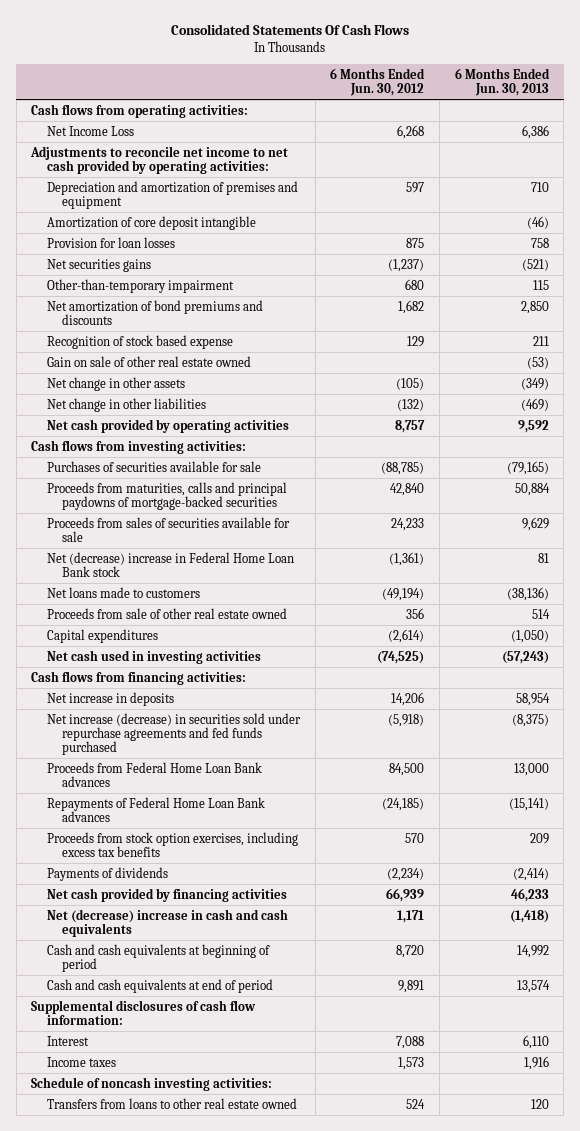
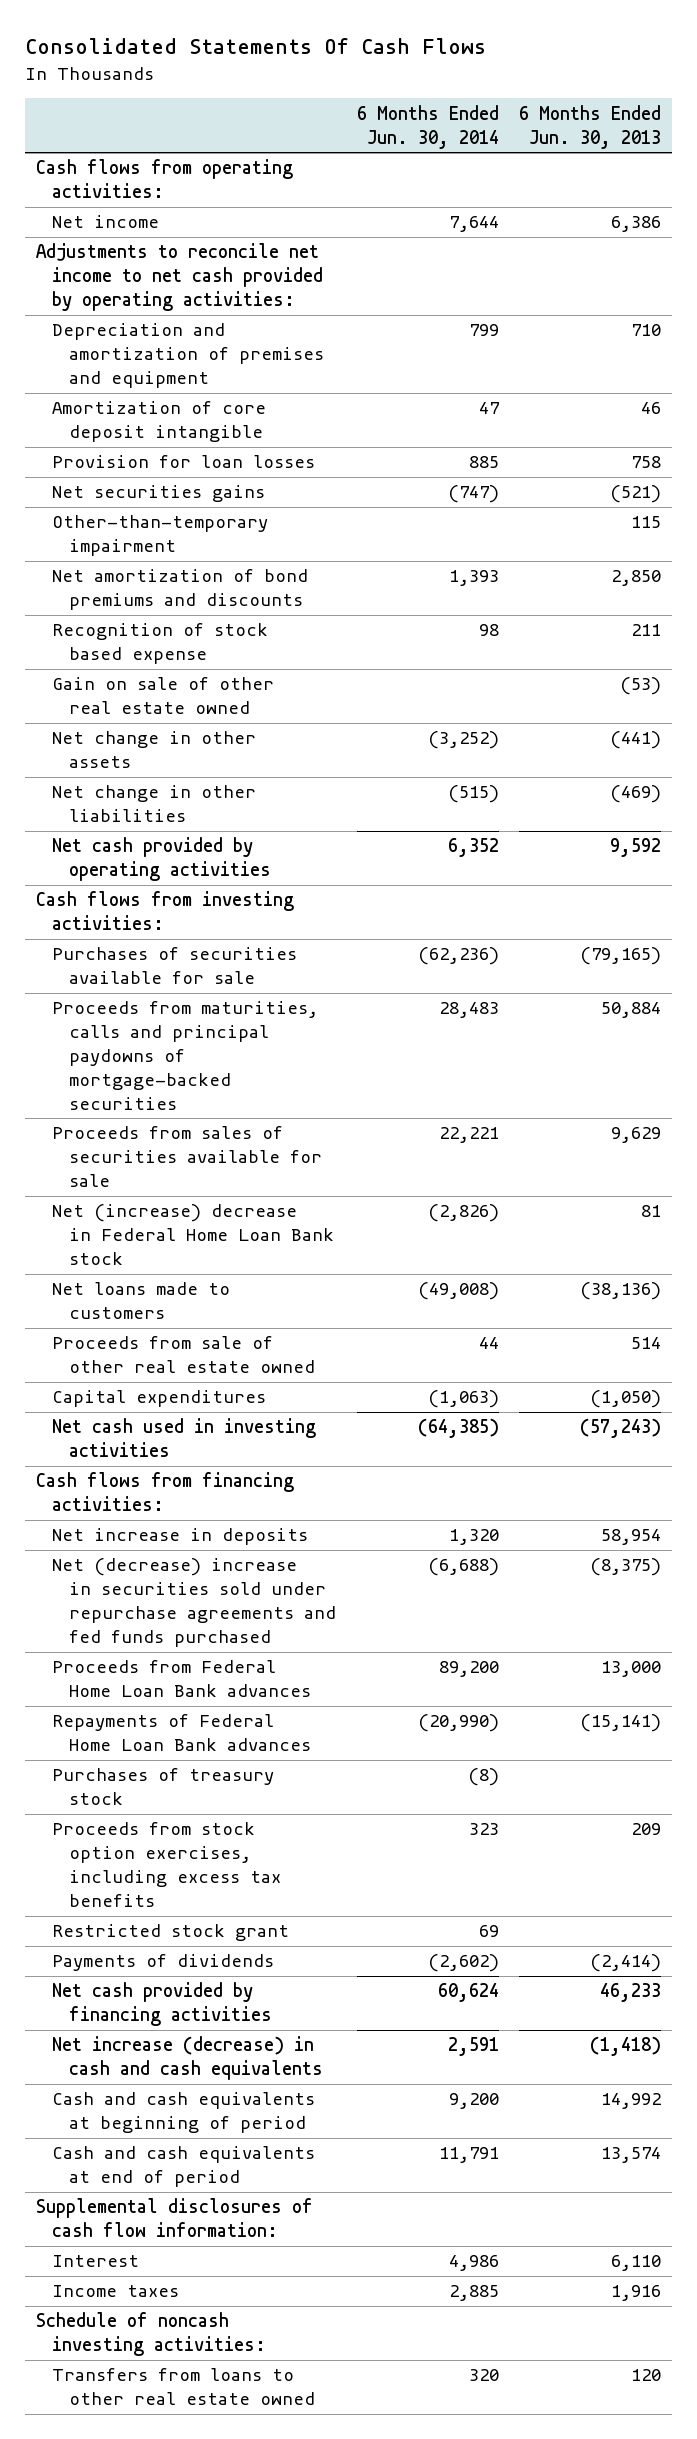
- | 6 Months Ended Jun. 30, 2012 | 6 Months Ended Jun. 30, 2013
+ | 6 Months Ended Jun. 30, 2014 | 6 Months Ended Jun. 30, 2013
- Net Income Loss | 6,268 | 6,386
+ Net income | 7,644 | 6,386
- Amortization of core deposit intangible | | (46)
+ Amortization of core deposit intangible | 47 | 46
- Net change in other assets | (105) | (349)
+ Net change in other assets | (3,252) | (441)
- Net (decrease) increase in Federal Home Loan Bank stock | (1,361) | 81
+ Net (increase) decrease in Federal Home Loan Bank stock | (2,826) | 81
- Net increase (decrease) in securities sold under repurchase agreements and fed funds purchased | (5,918) | (8,375)
+ Net (decrease) increase in securities sold under repurchase agreements and fed funds purchased | (6,688) | (8,375)
+ Purchases of treasury stock | (8) |
+ Restricted stock grant | 69 |
- Net (decrease) increase in cash and cash equivalents | 1,171 | (1,418)
+ Net increase (decrease) in cash and cash equivalents | 2,591 | (1,418)

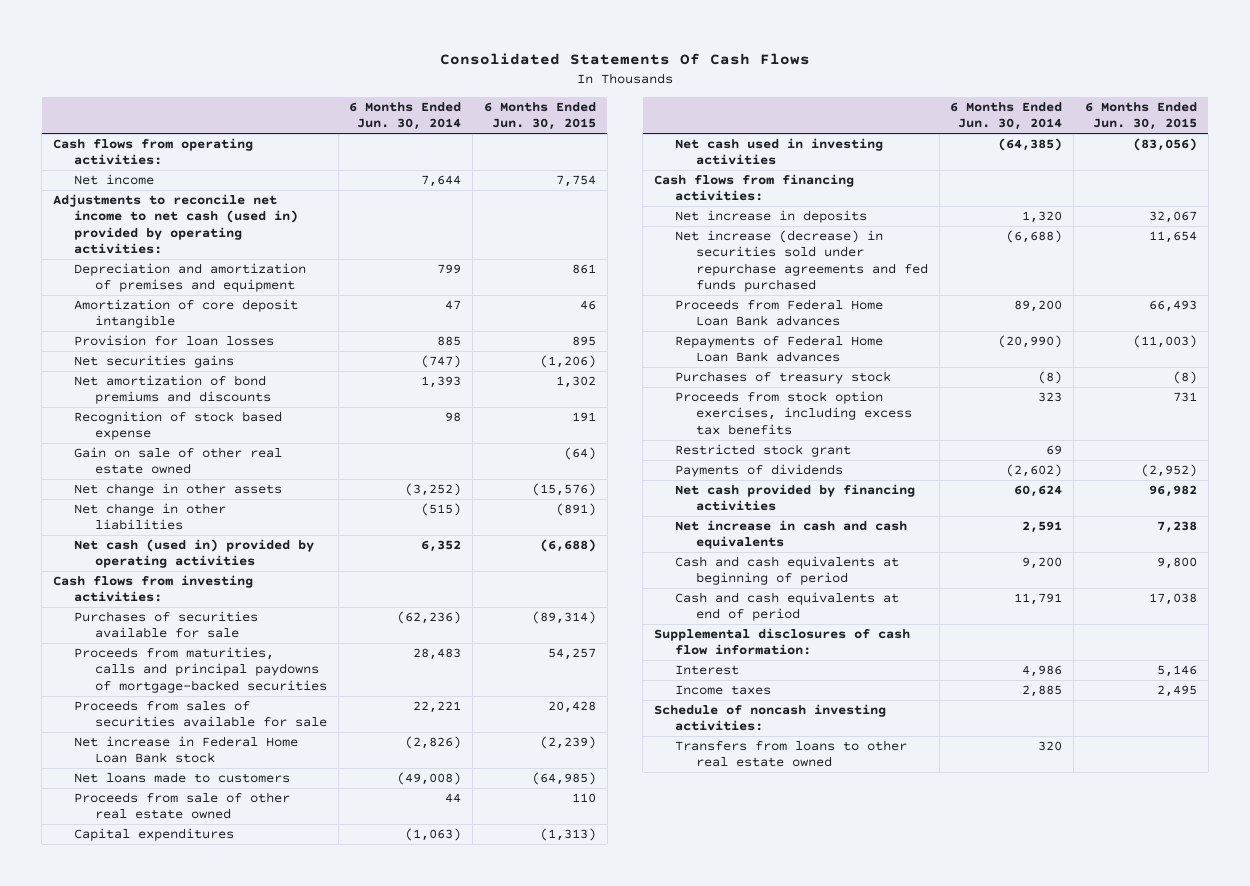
- | 6 Months Ended Jun. 30, 2014 | 6 Months Ended Jun. 30, 2013
+ | 6 Months Ended Jun. 30, 2014 | 6 Months Ended Jun. 30, 2015
- Adjustments to reconcile net income to net cash provided by operating activities:
+ Adjustments to reconcile net income to net cash (used in) provided by operating activities:
- Other-than-temporary impairment | | 115
- Net cash provided by operating activities | 6,352 | 9,592
+ Net cash (used in) provided by operating activities | 6,352 | (6,688)
- Net (increase) decrease in Federal Home Loan Bank stock | (2,826) | 81
+ Net increase in Federal Home Loan Bank stock | (2,826) | (2,239)
- Net (decrease) increase in securities sold under repurchase agreements and fed funds purchased | (6,688) | (8,375)
+ Net increase (decrease) in securities sold under repurchase agreements and fed funds purchased | (6,688) | 11,654
- Net increase (decrease) in cash and cash equivalents | 2,591 | (1,418)
+ Net increase in cash and cash equivalents | 2,591 | 7,238

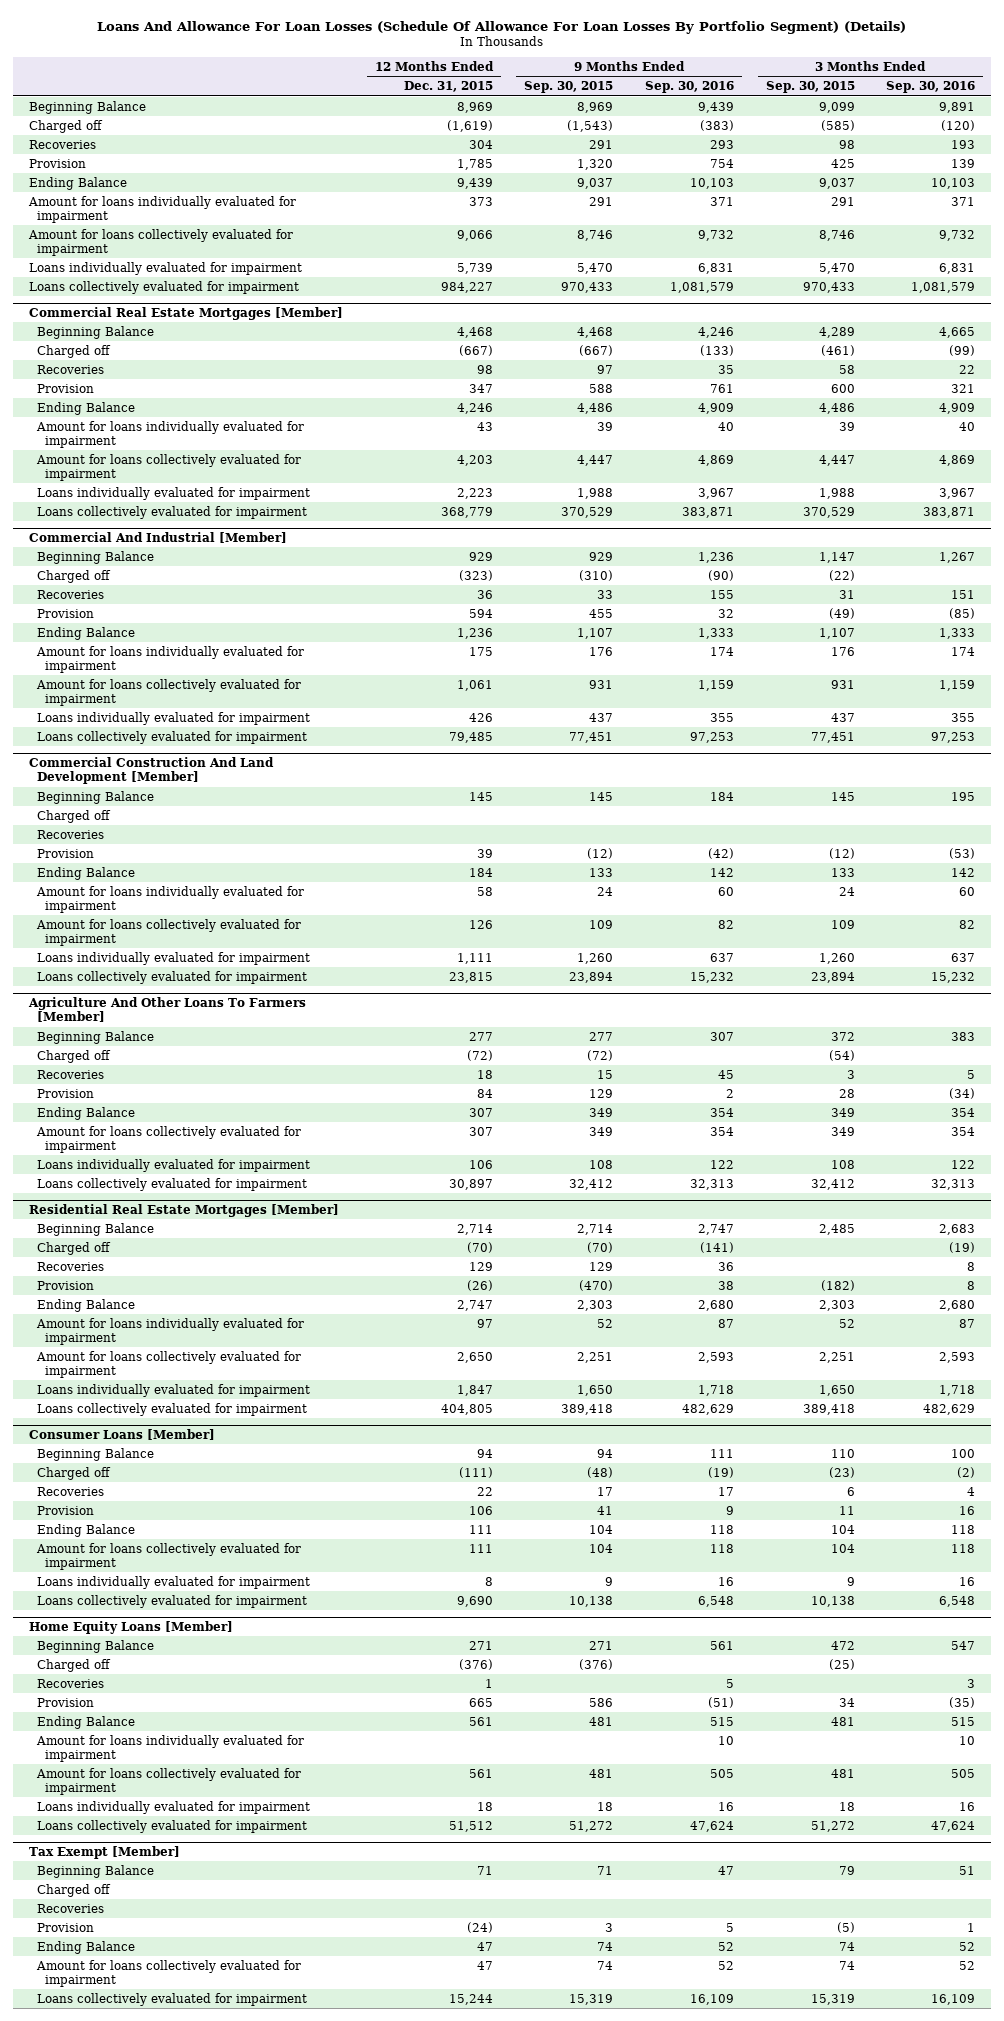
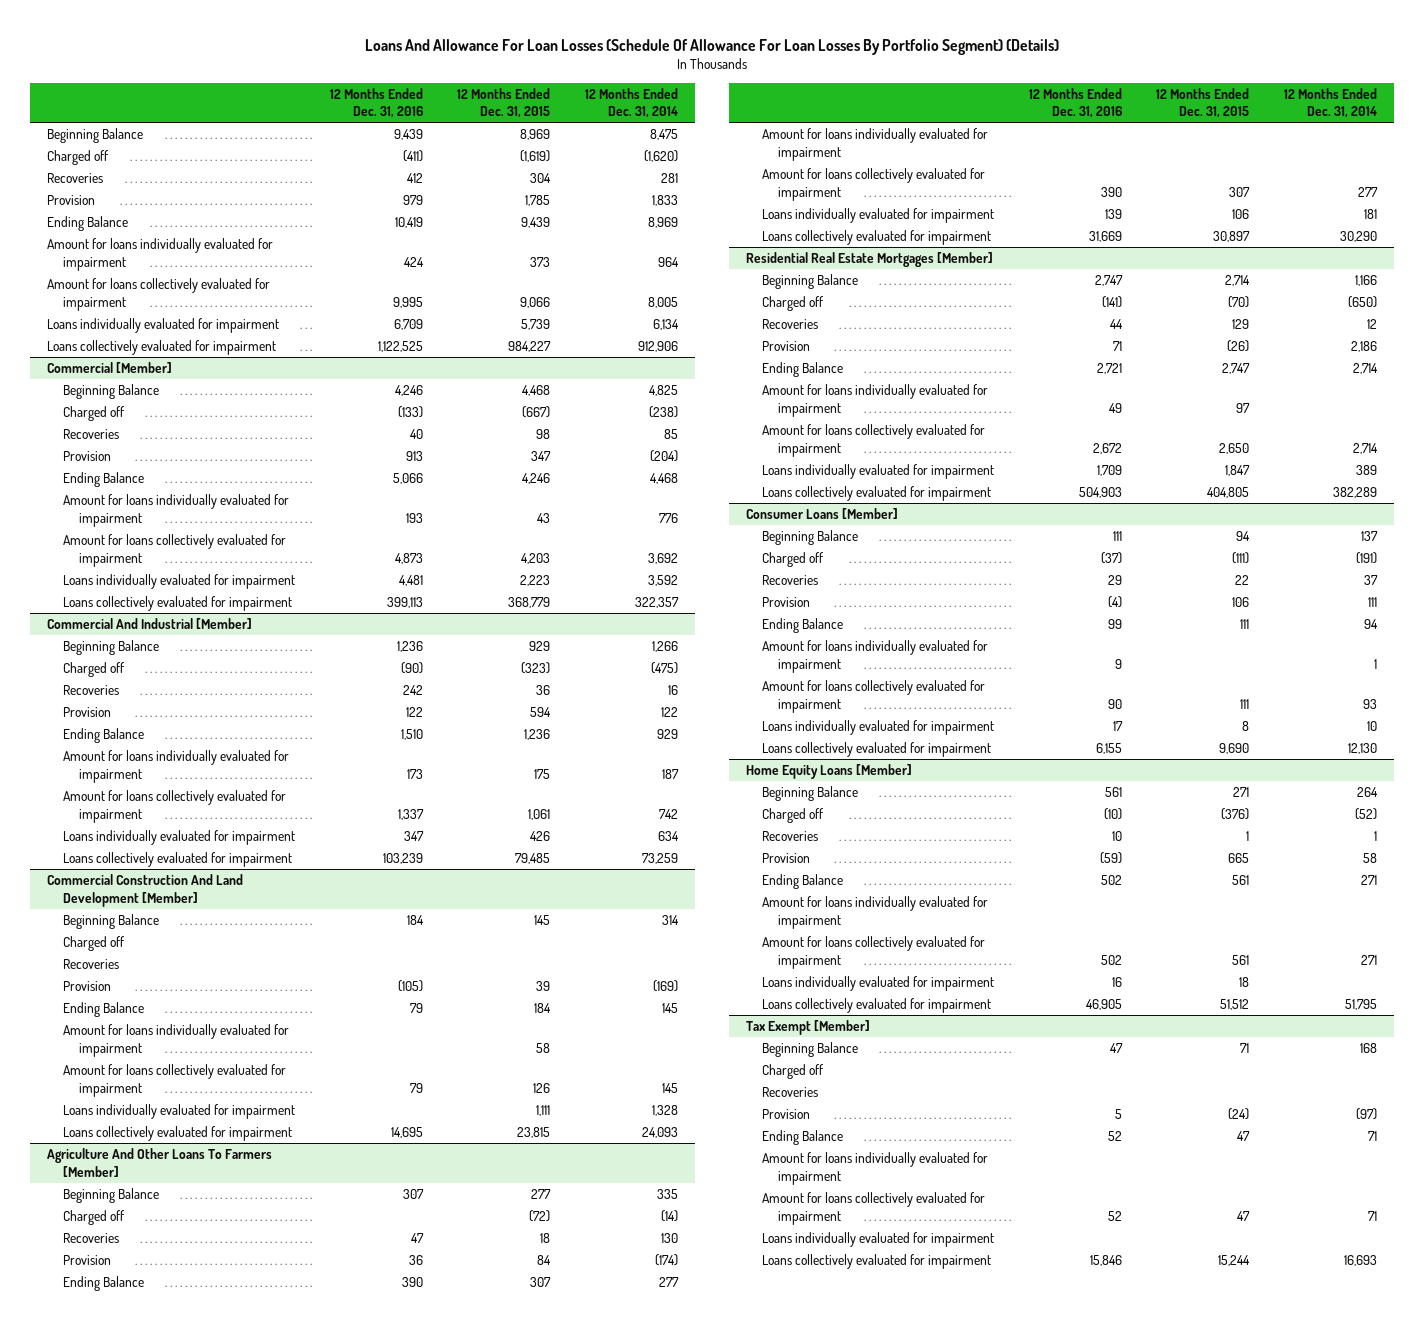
- | 12 Months Ended Dec. 31, 2015 | 9 Months Ended Sep. 30, 2015 | 9 Months Ended Sep. 30, 2016 | 3 Months Ended Sep. 30, 2015 | 3 Months Ended Sep. 30, 2016
+ | 12 Months Ended Dec. 31, 2016 | 12 Months Ended Dec. 31, 2015 | 12 Months Ended Dec. 31, 2014
- Commercial Real Estate Mortgages [Member]
+ Commercial [Member]
@ Agriculture And Other Loans To Farmers [Member]
+ Amount for loans individually evaluated for impairment
@ Consumer Loans [Member]
+ Amount for loans individually evaluated for impairment | 9 | | 1
@ Tax Exempt [Member]
+ Amount for loans individually evaluated for impairment
+ Loans individually evaluated for impairment

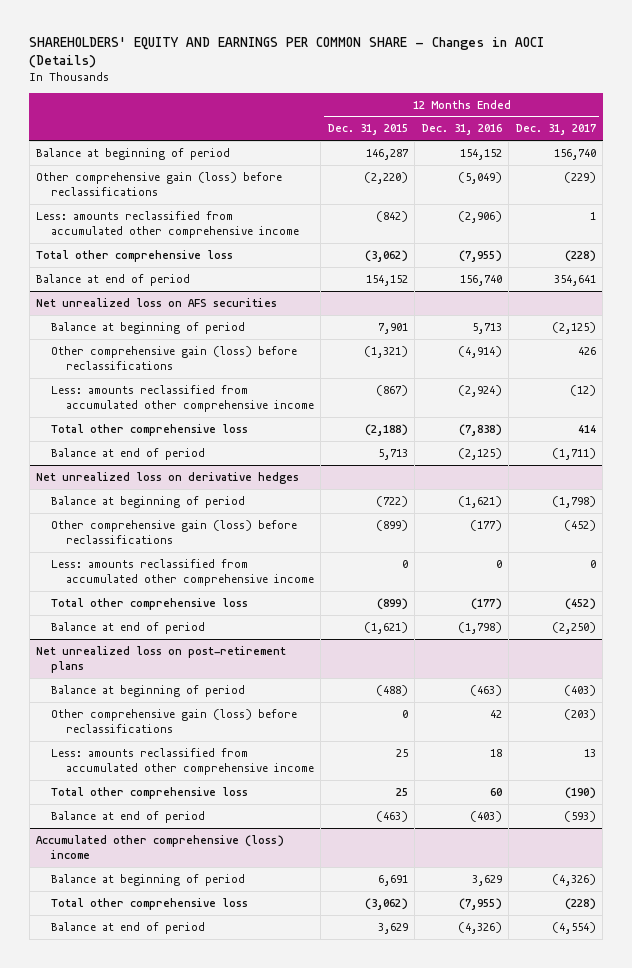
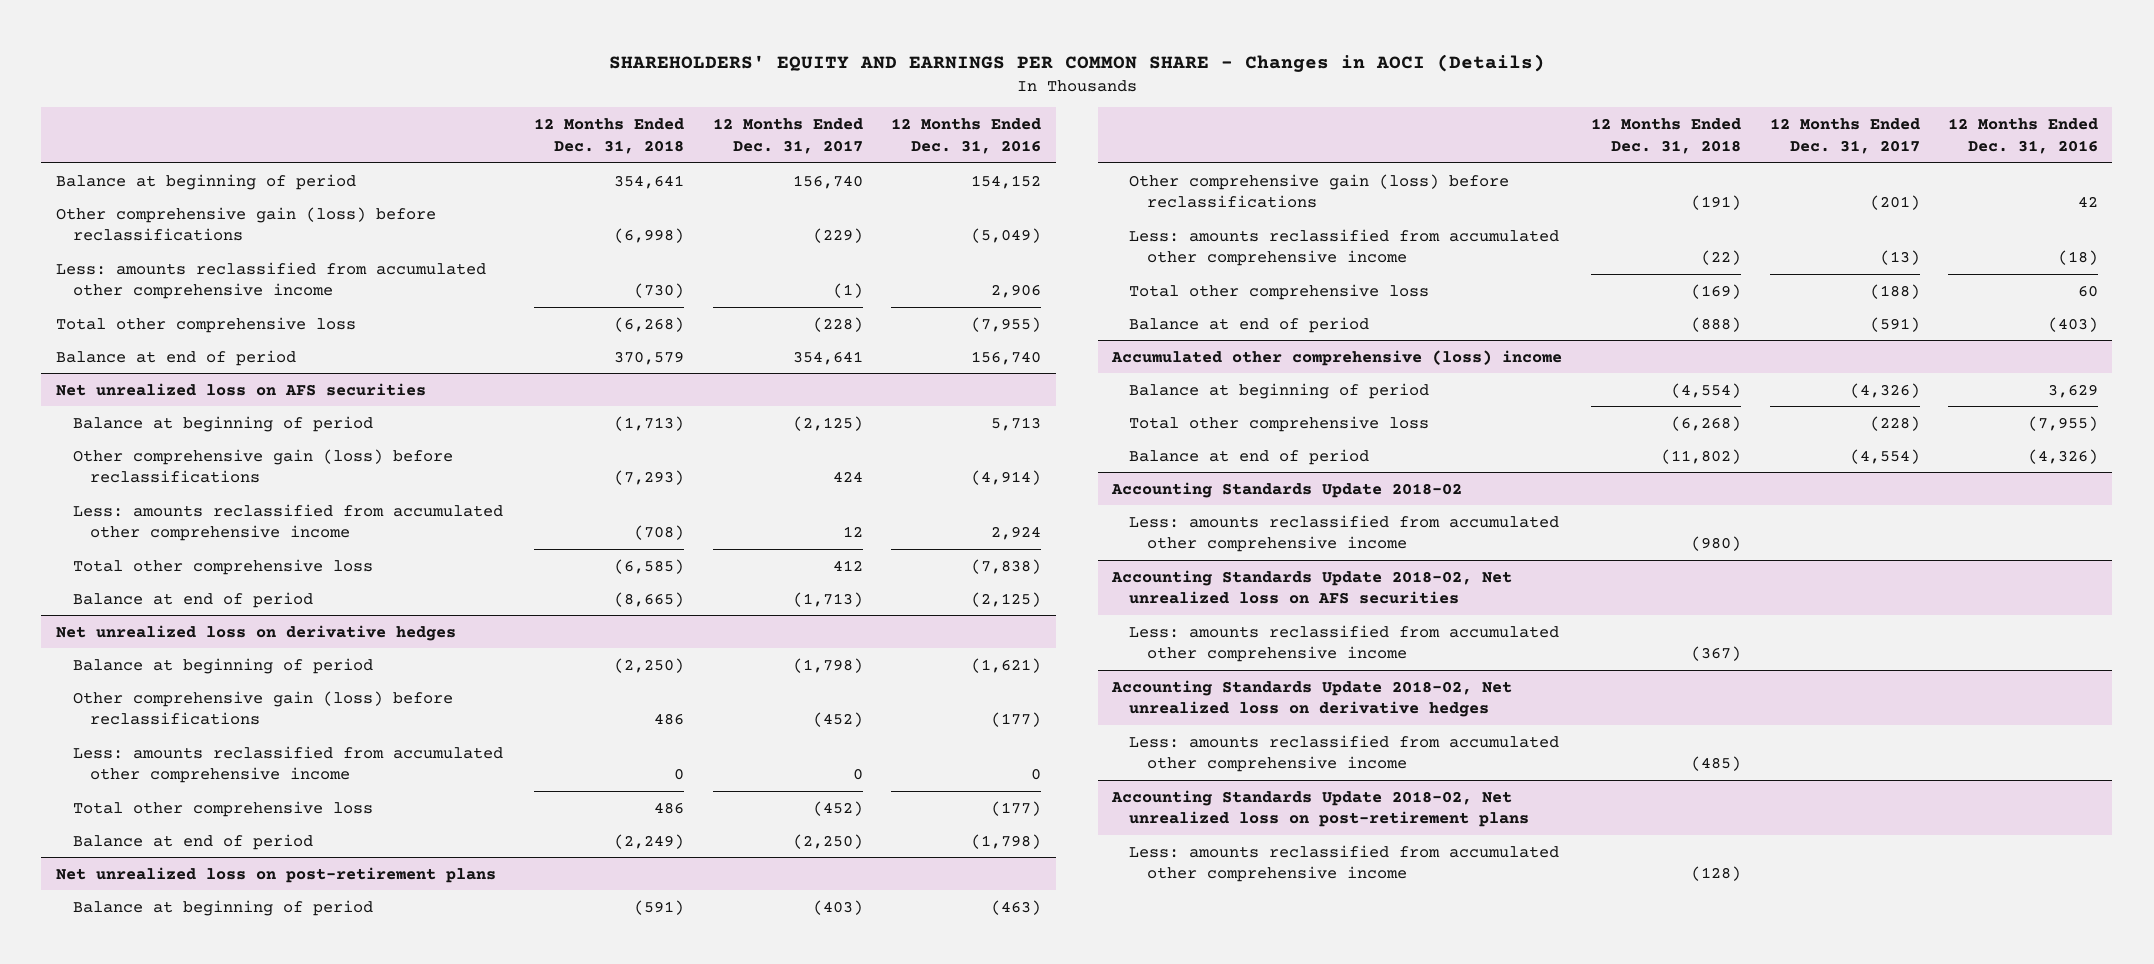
- | 12 Months Ended Dec. 31, 2015 | 12 Months Ended Dec. 31, 2016 | 12 Months Ended Dec. 31, 2017
+ | 12 Months Ended Dec. 31, 2018 | 12 Months Ended Dec. 31, 2017 | 12 Months Ended Dec. 31, 2016
- Less: amounts reclassified from accumulated other comprehensive income | (842) | (2,906) | 1
+ Less: amounts reclassified from accumulated other comprehensive income | (730) | (1) | 2,906
@ Net unrealized loss on AFS securities
- Other comprehensive gain (loss) before reclassifications | (1,321) | (4,914) | 426
- Less: amounts reclassified from accumulated other comprehensive income | (867) | (2,924) | (12)
- Total other comprehensive loss | (2,188) | (7,838) | 414
- Balance at end of period | 5,713 | (2,125) | (1,711)
+ Other comprehensive gain (loss) before reclassifications | (7,293) | 424 | (4,914)
+ Less: amounts reclassified from accumulated other comprehensive income | (708) | 12 | 2,924
+ Total other comprehensive loss | (6,585) | 412 | (7,838)
+ Balance at end of period | (8,665) | (1,713) | (2,125)
@ Net unrealized loss on post-retirement plans
- Other comprehensive gain (loss) before reclassifications | 0 | 42 | (203)
- Less: amounts reclassified from accumulated other comprehensive income | 25 | 18 | 13
- Total other comprehensive loss | 25 | 60 | (190)
- Balance at end of period | (463) | (403) | (593)
+ Other comprehensive gain (loss) before reclassifications | (191) | (201) | 42
+ Less: amounts reclassified from accumulated other comprehensive income | (22) | (13) | (18)
+ Total other comprehensive loss | (169) | (188) | 60
+ Balance at end of period | (888) | (591) | (403)
+ Accounting Standards Update 2018-02
+ Less: amounts reclassified from accumulated other comprehensive income | (980) | |
+ Accounting Standards Update 2018-02, Net unrealized loss on AFS securities
+ Less: amounts reclassified from accumulated other comprehensive income | (367) | |
+ Accounting Standards Update 2018-02, Net unrealized loss on derivative hedges
+ Less: amounts reclassified from accumulated other comprehensive income | (485) | |
+ Accounting Standards Update 2018-02, Net unrealized loss on post-retirement plans
+ Less: amounts reclassified from accumulated other comprehensive income | (128) | |

